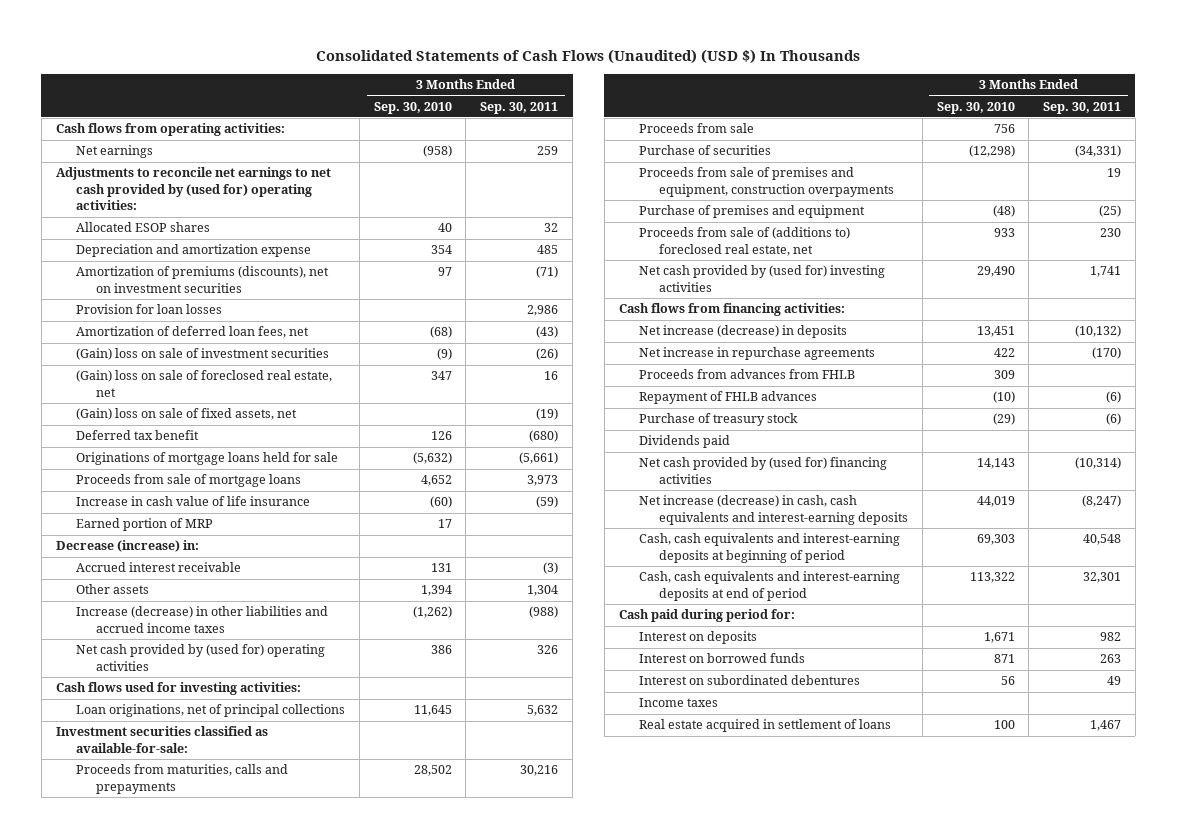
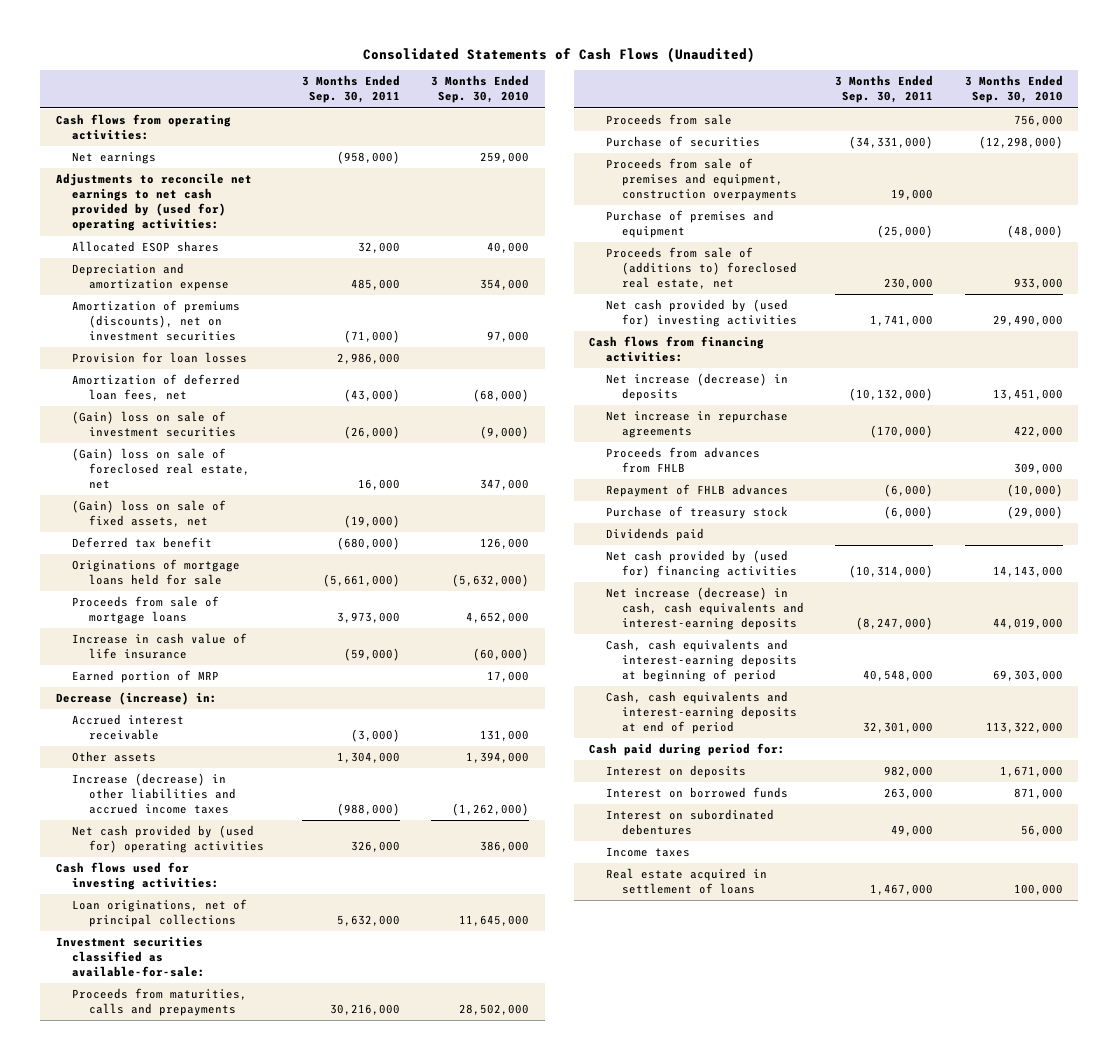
- Consolidated Statements of Cash Flows (Unaudited) (USD $) In Thousands
+ Consolidated Statements of Cash Flows (Unaudited)
- | 3 Months Ended Sep. 30, 2010 | 3 Months Ended Sep. 30, 2011
+ | 3 Months Ended Sep. 30, 2011 | 3 Months Ended Sep. 30, 2010
- Net earnings | (958) | 259
+ Net earnings | (958,000) | 259,000
- Allocated ESOP shares | 40 | 32
- Depreciation and amortization expense | 354 | 485
- Amortization of premiums (discounts), net on investment securities | 97 | (71)
- Provision for loan losses | | 2,986
- Amortization of deferred loan fees, net | (68) | (43)
- (Gain) loss on sale of investment securities | (9) | (26)
- (Gain) loss on sale of foreclosed real estate, net | 347 | 16
- (Gain) loss on sale of fixed assets, net | | (19)
- Deferred tax benefit | 126 | (680)
- Originations of mortgage loans held for sale | (5,632) | (5,661)
- Proceeds from sale of mortgage loans | 4,652 | 3,973
- Increase in cash value of life insurance | (60) | (59)
- Earned portion of MRP | 17 |
+ Allocated ESOP shares | 32,000 | 40,000
+ Depreciation and amortization expense | 485,000 | 354,000
+ Amortization of premiums (discounts), net on investment securities | (71,000) | 97,000
+ Provision for loan losses | 2,986,000 |
+ Amortization of deferred loan fees, net | (43,000) | (68,000)
+ (Gain) loss on sale of investment securities | (26,000) | (9,000)
+ (Gain) loss on sale of foreclosed real estate, net | 16,000 | 347,000
+ (Gain) loss on sale of fixed assets, net | (19,000) |
+ Deferred tax benefit | (680,000) | 126,000
+ Originations of mortgage loans held for sale | (5,661,000) | (5,632,000)
+ Proceeds from sale of mortgage loans | 3,973,000 | 4,652,000
+ Increase in cash value of life insurance | (59,000) | (60,000)
+ Earned portion of MRP | | 17,000
- Accrued interest receivable | 131 | (3)
- Other assets | 1,394 | 1,304
- Increase (decrease) in other liabilities and accrued income taxes | (1,262) | (988)
- Net cash provided by (used for) operating activities | 386 | 326
+ Accrued interest receivable | (3,000) | 131,000
+ Other assets | 1,304,000 | 1,394,000
+ Increase (decrease) in other liabilities and accrued income taxes | (988,000) | (1,262,000)
+ Net cash provided by (used for) operating activities | 326,000 | 386,000
- Loan originations, net of principal collections | 11,645 | 5,632
+ Loan originations, net of principal collections | 5,632,000 | 11,645,000
- Proceeds from maturities, calls and prepayments | 28,502 | 30,216
- Proceeds from sale | 756 |
- Purchase of securities | (12,298) | (34,331)
- Proceeds from sale of premises and equipment, construction overpayments | | 19
- Purchase of premises and equipment | (48) | (25)
- Proceeds from sale of (additions to) foreclosed real estate, net | 933 | 230
- Net cash provided by (used for) investing activities | 29,490 | 1,741
+ Proceeds from maturities, calls and prepayments | 30,216,000 | 28,502,000
+ Proceeds from sale | | 756,000
+ Purchase of securities | (34,331,000) | (12,298,000)
+ Proceeds from sale of premises and equipment, construction overpayments | 19,000 |
+ Purchase of premises and equipment | (25,000) | (48,000)
+ Proceeds from sale of (additions to) foreclosed real estate, net | 230,000 | 933,000
+ Net cash provided by (used for) investing activities | 1,741,000 | 29,490,000
- Net increase (decrease) in deposits | 13,451 | (10,132)
- Net increase in repurchase agreements | 422 | (170)
- Proceeds from advances from FHLB | 309 |
- Repayment of FHLB advances | (10) | (6)
- Purchase of treasury stock | (29) | (6)
+ Net increase (decrease) in deposits | (10,132,000) | 13,451,000
+ Net increase in repurchase agreements | (170,000) | 422,000
+ Proceeds from advances from FHLB | | 309,000
+ Repayment of FHLB advances | (6,000) | (10,000)
+ Purchase of treasury stock | (6,000) | (29,000)
- Net cash provided by (used for) financing activities | 14,143 | (10,314)
- Net increase (decrease) in cash, cash equivalents and interest-earning deposits | 44,019 | (8,247)
- Cash, cash equivalents and interest-earning deposits at beginning of period | 69,303 | 40,548
- Cash, cash equivalents and interest-earning deposits at end of period | 113,322 | 32,301
+ Net cash provided by (used for) financing activities | (10,314,000) | 14,143,000
+ Net increase (decrease) in cash, cash equivalents and interest-earning deposits | (8,247,000) | 44,019,000
+ Cash, cash equivalents and interest-earning deposits at beginning of period | 40,548,000 | 69,303,000
+ Cash, cash equivalents and interest-earning deposits at end of period | 32,301,000 | 113,322,000
- Interest on deposits | 1,671 | 982
- Interest on borrowed funds | 871 | 263
- Interest on subordinated debentures | 56 | 49
+ Interest on deposits | 982,000 | 1,671,000
+ Interest on borrowed funds | 263,000 | 871,000
+ Interest on subordinated debentures | 49,000 | 56,000
- Real estate acquired in settlement of loans | 100 | 1,467
+ Real estate acquired in settlement of loans | 1,467,000 | 100,000

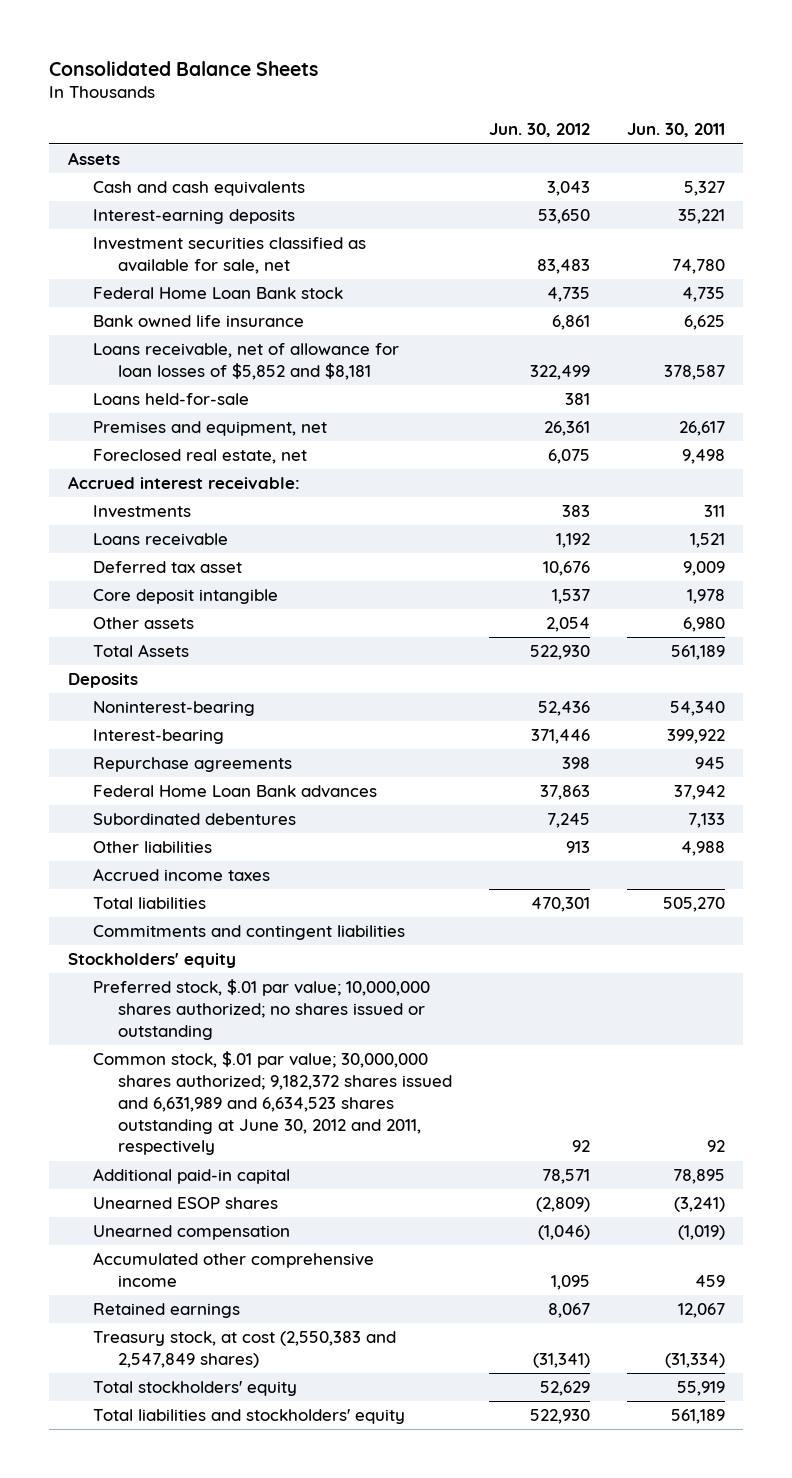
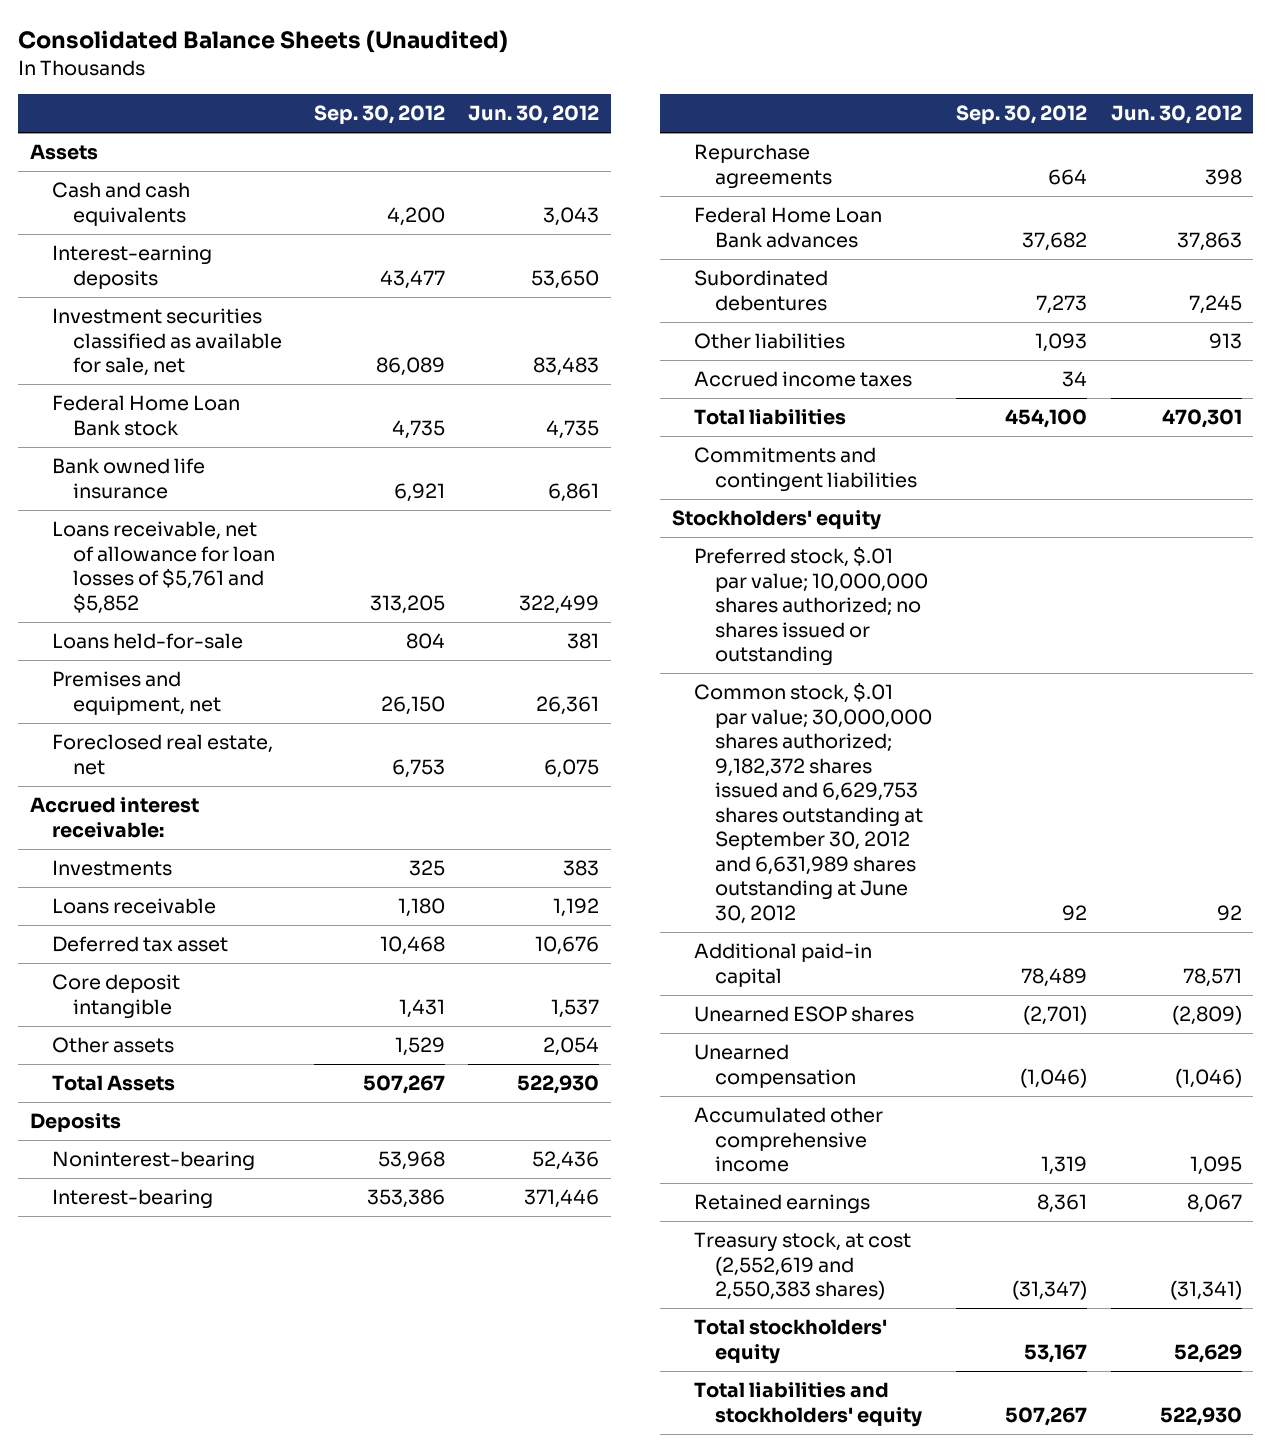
- Consolidated Balance Sheets
+ Consolidated Balance Sheets (Unaudited)
- | Jun. 30, 2012 | Jun. 30, 2011
+ | Sep. 30, 2012 | Jun. 30, 2012
- Loans receivable, net of allowance for loan losses of $5,852 and $8,181 | 322,499 | 378,587
+ Loans receivable, net of allowance for loan losses of $5,761 and $5,852 | 313,205 | 322,499
- Common stock, $.01 par value; 30,000,000 shares authorized; 9,182,372 shares issued and 6,631,989 and 6,634,523 shares outstanding at June 30, 2012 and 2011, respectively | 92 | 92
+ Common stock, $.01 par value; 30,000,000 shares authorized; 9,182,372 shares issued and 6,629,753 shares outstanding at September 30, 2012 and 6,631,989 shares outstanding at June 30, 2012 | 92 | 92
- Treasury stock, at cost (2,550,383 and 2,547,849 shares) | (31,341) | (31,334)
+ Treasury stock, at cost (2,552,619 and 2,550,383 shares) | (31,347) | (31,341)

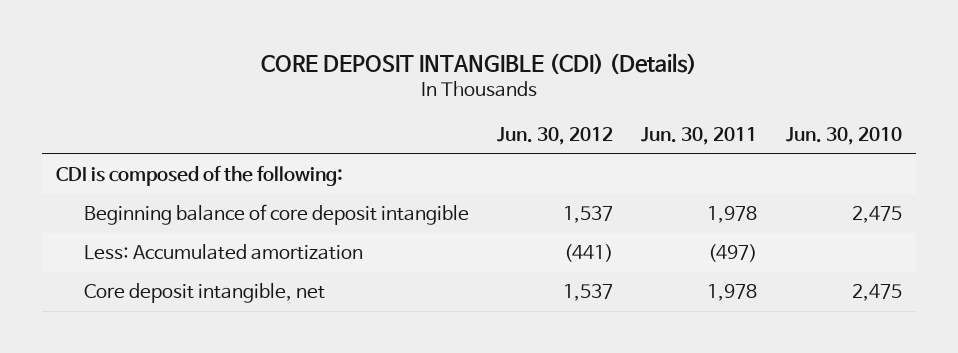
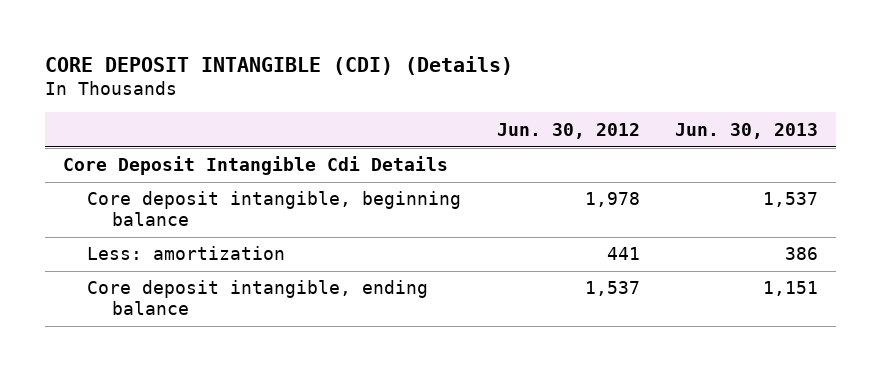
- | Jun. 30, 2012 | Jun. 30, 2011 | Jun. 30, 2010
+ | Jun. 30, 2012 | Jun. 30, 2013
- CDI is composed of the following:
- Beginning balance of core deposit intangible | 1,537 | 1,978 | 2,475
- Less: Accumulated amortization | (441) | (497) |
- Core deposit intangible, net | 1,537 | 1,978 | 2,475
+ Core Deposit Intangible Cdi Details
+ Core deposit intangible, beginning balance | 1,978 | 1,537
+ Less: amortization | 441 | 386
+ Core deposit intangible, ending balance | 1,537 | 1,151

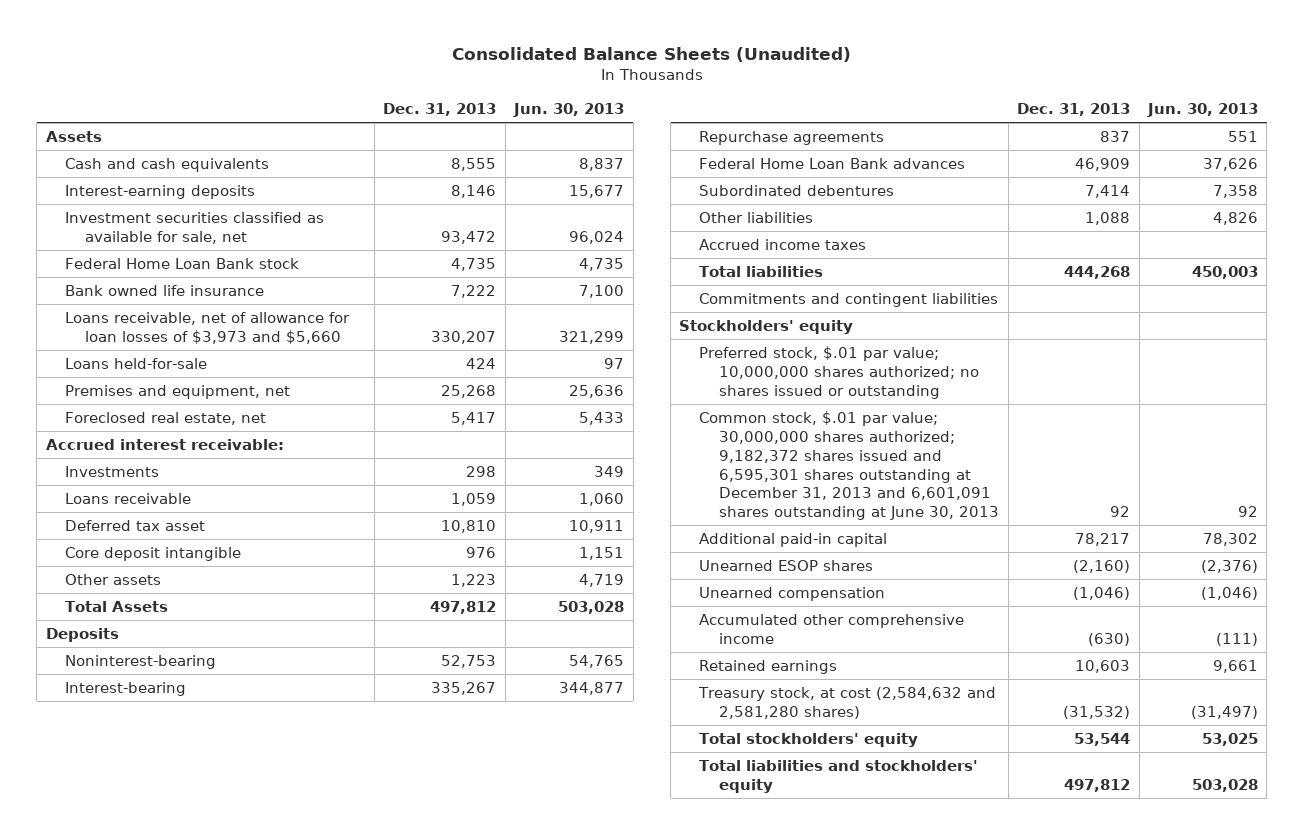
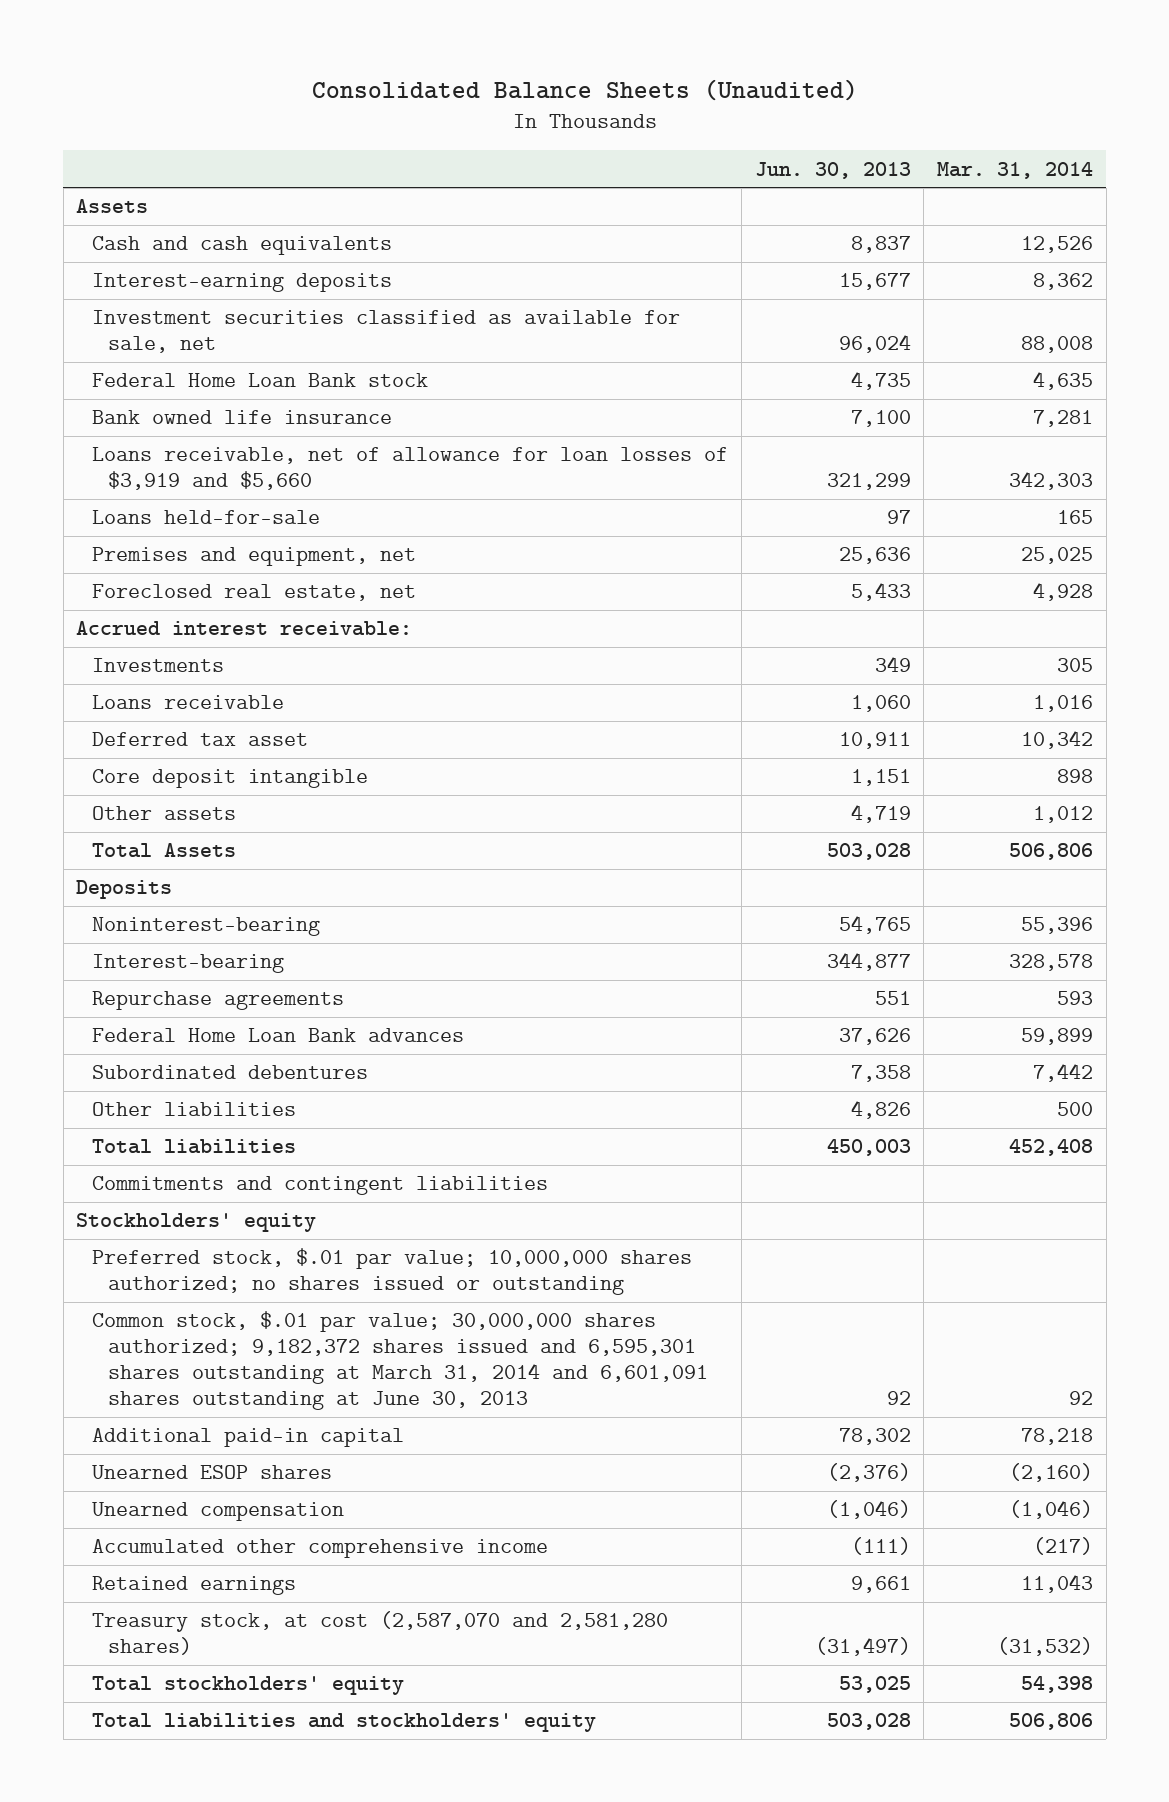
- | Dec. 31, 2013 | Jun. 30, 2013
+ | Jun. 30, 2013 | Mar. 31, 2014
- Loans receivable, net of allowance for loan losses of $3,973 and $5,660 | 330,207 | 321,299
+ Loans receivable, net of allowance for loan losses of $3,919 and $5,660 | 321,299 | 342,303
- Accrued income taxes
- Common stock, $.01 par value; 30,000,000 shares authorized; 9,182,372 shares issued and 6,595,301 shares outstanding at December 31, 2013 and 6,601,091 shares outstanding at June 30, 2013 | 92 | 92
+ Common stock, $.01 par value; 30,000,000 shares authorized; 9,182,372 shares issued and 6,595,301 shares outstanding at March 31, 2014 and 6,601,091 shares outstanding at June 30, 2013 | 92 | 92
- Treasury stock, at cost (2,584,632 and 2,581,280 shares) | (31,532) | (31,497)
+ Treasury stock, at cost (2,587,070 and 2,581,280 shares) | (31,497) | (31,532)

